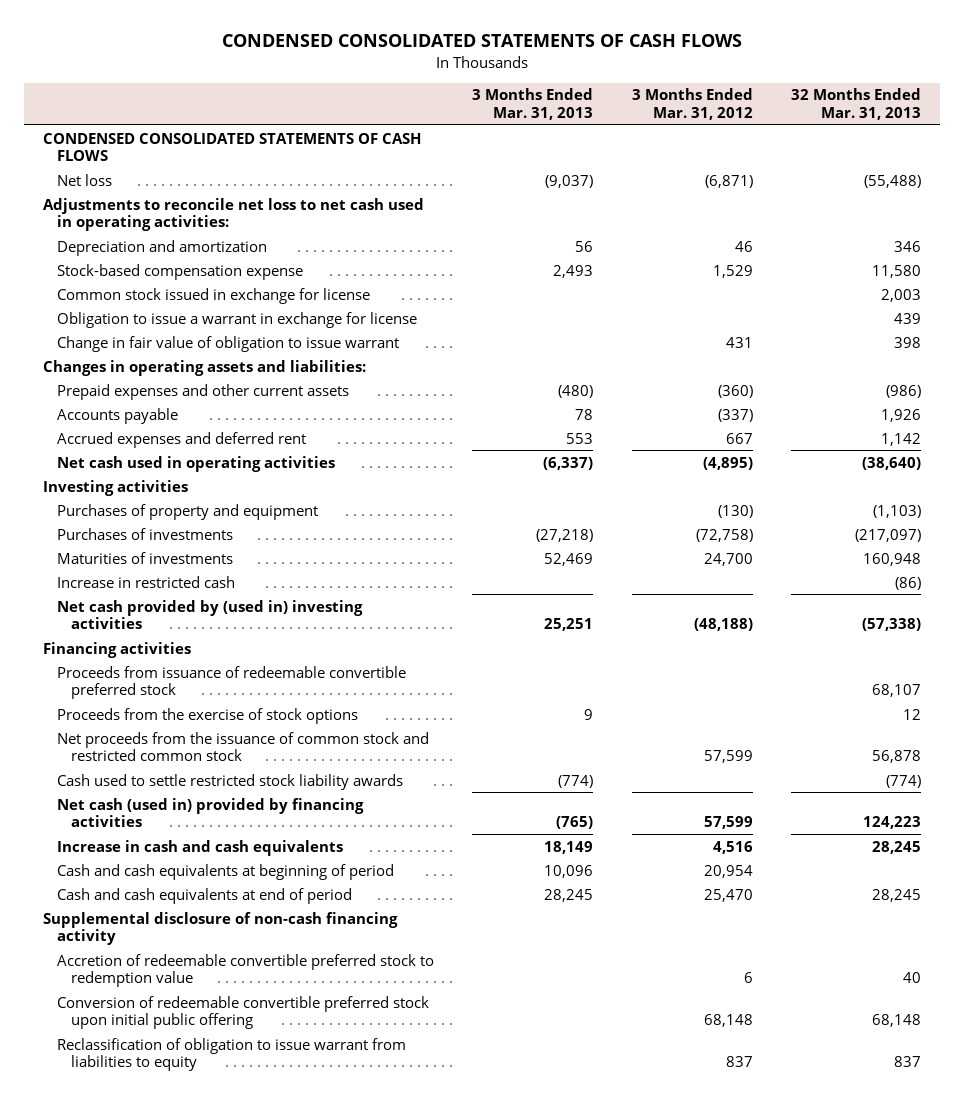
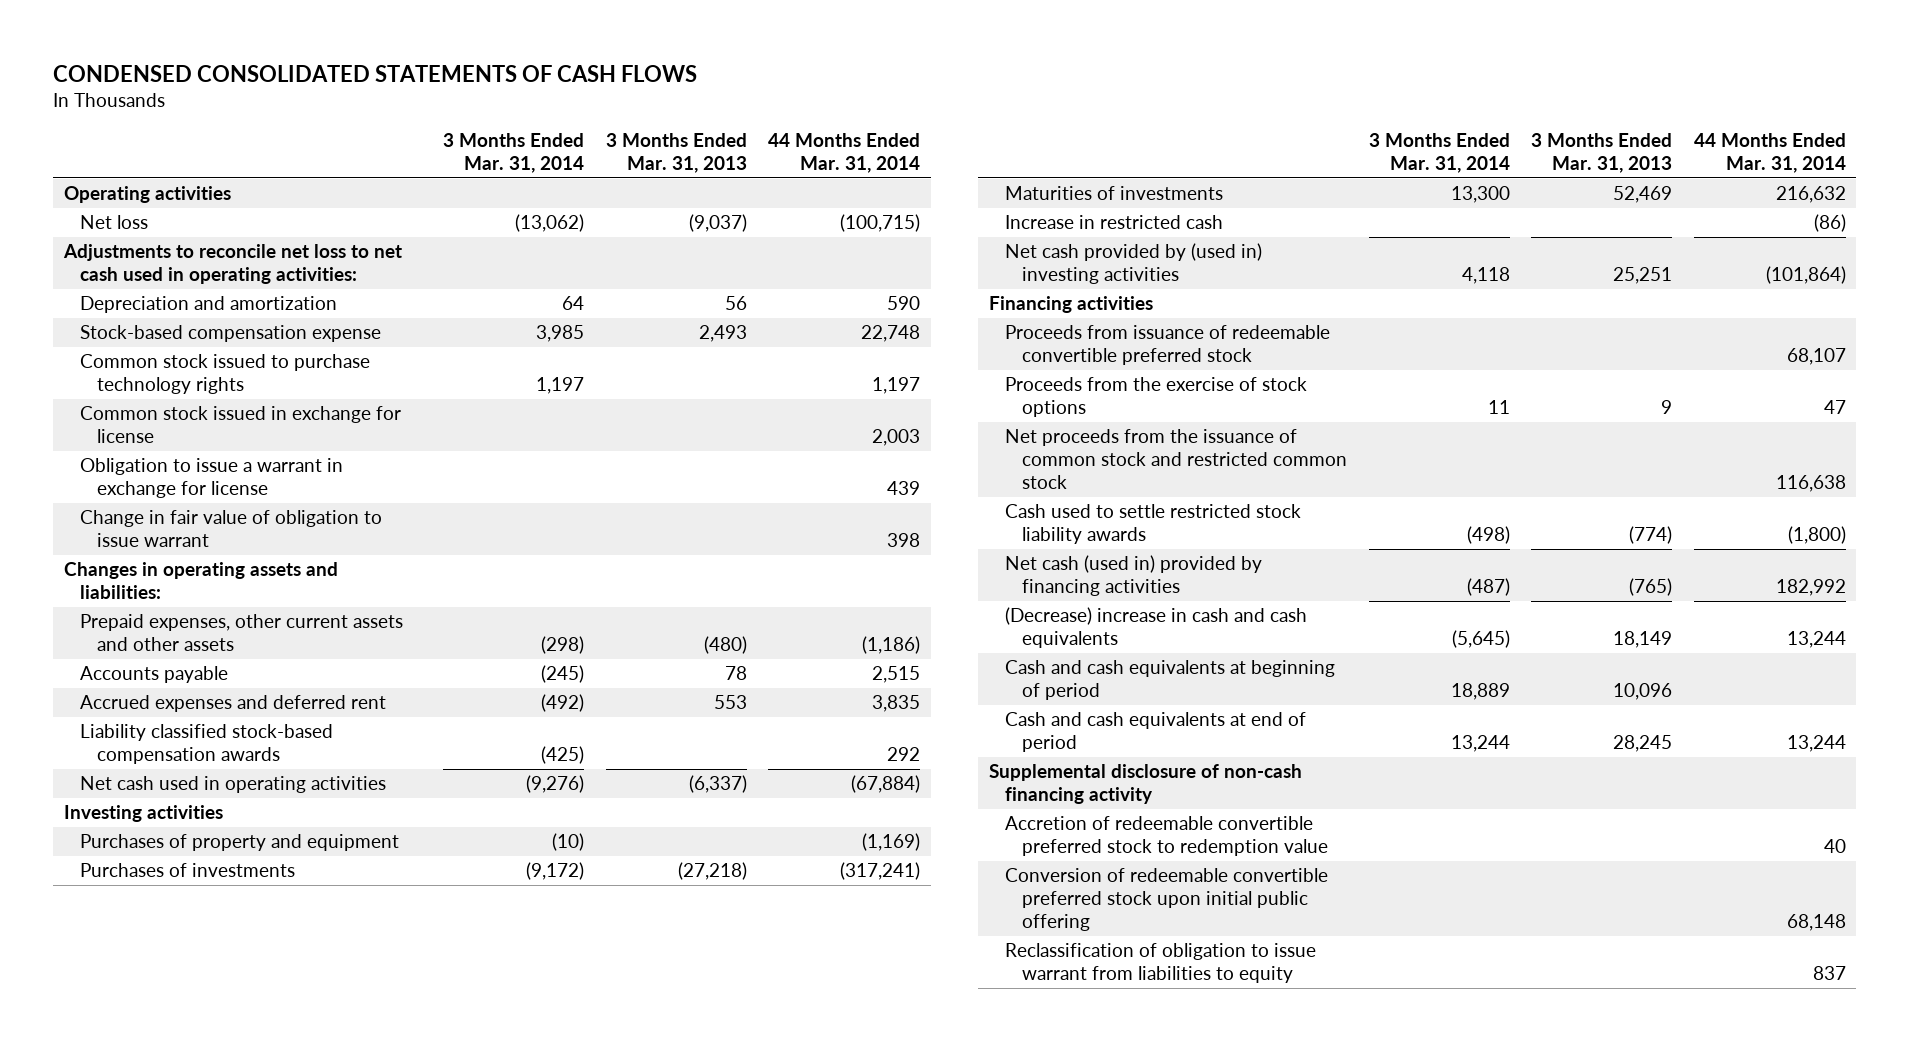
- | 3 Months Ended Mar. 31, 2013 | 3 Months Ended Mar. 31, 2012 | 32 Months Ended Mar. 31, 2013
+ | 3 Months Ended Mar. 31, 2014 | 3 Months Ended Mar. 31, 2013 | 44 Months Ended Mar. 31, 2014
- CONDENSED CONSOLIDATED STATEMENTS OF CASH FLOWS
+ Operating activities
+ Common stock issued to purchase technology rights | 1,197 | | 1,197
- Prepaid expenses and other current assets | (480) | (360) | (986)
+ Prepaid expenses, other current assets and other assets | (298) | (480) | (1,186)
+ Liability classified stock-based compensation awards | (425) | | 292
- Increase in cash and cash equivalents | 18,149 | 4,516 | 28,245
+ (Decrease) increase in cash and cash equivalents | (5,645) | 18,149 | 13,244

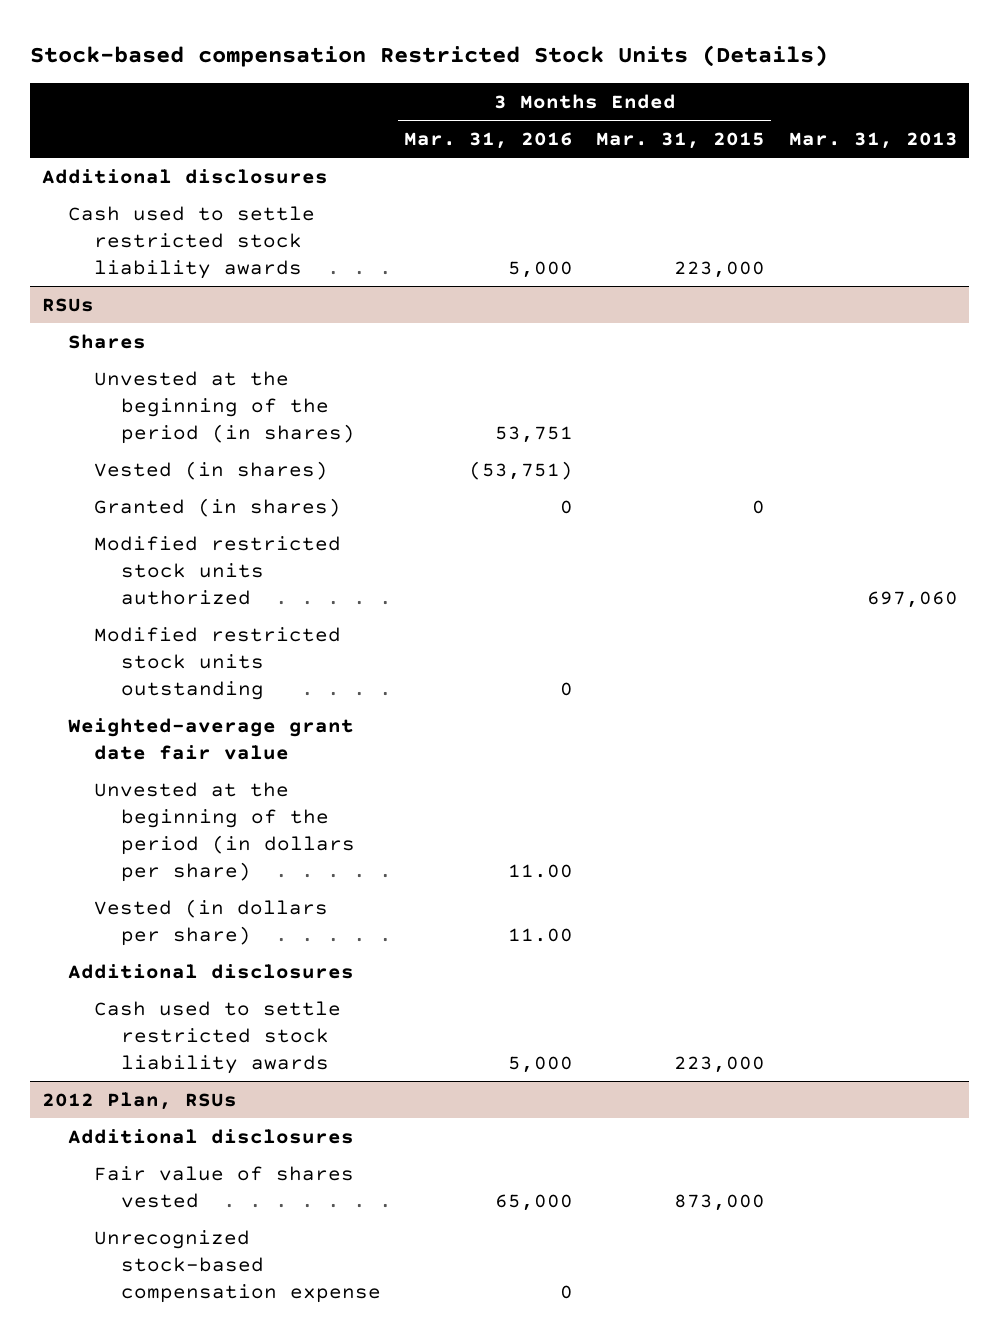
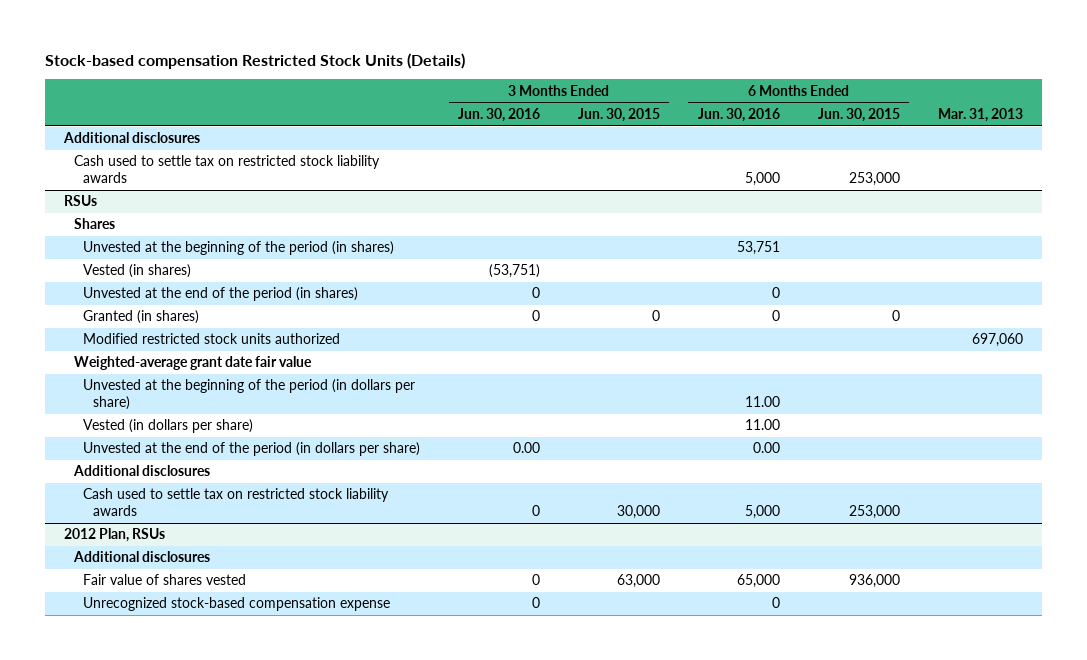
- | 3 Months Ended Mar. 31, 2016 | 3 Months Ended Mar. 31, 2015 | Mar. 31, 2013
+ | 3 Months Ended Jun. 30, 2016 | 3 Months Ended Jun. 30, 2015 | 6 Months Ended Jun. 30, 2016 | 6 Months Ended Jun. 30, 2015 | Mar. 31, 2013
- Cash used to settle restricted stock liability awards | 5,000 | 223,000 |
+ Cash used to settle tax on restricted stock liability awards | | | 5,000 | 253,000 |
@ RSUs
+ Unvested at the end of the period (in shares) | 0 | | 0 | |
- Modified restricted stock units outstanding | 0 | |
+ Unvested at the end of the period (in dollars per share) | 0.00 | | 0.00 | |
- Cash used to settle restricted stock liability awards | 5,000 | 223,000 |
+ Cash used to settle tax on restricted stock liability awards | 0 | 30,000 | 5,000 | 253,000 |

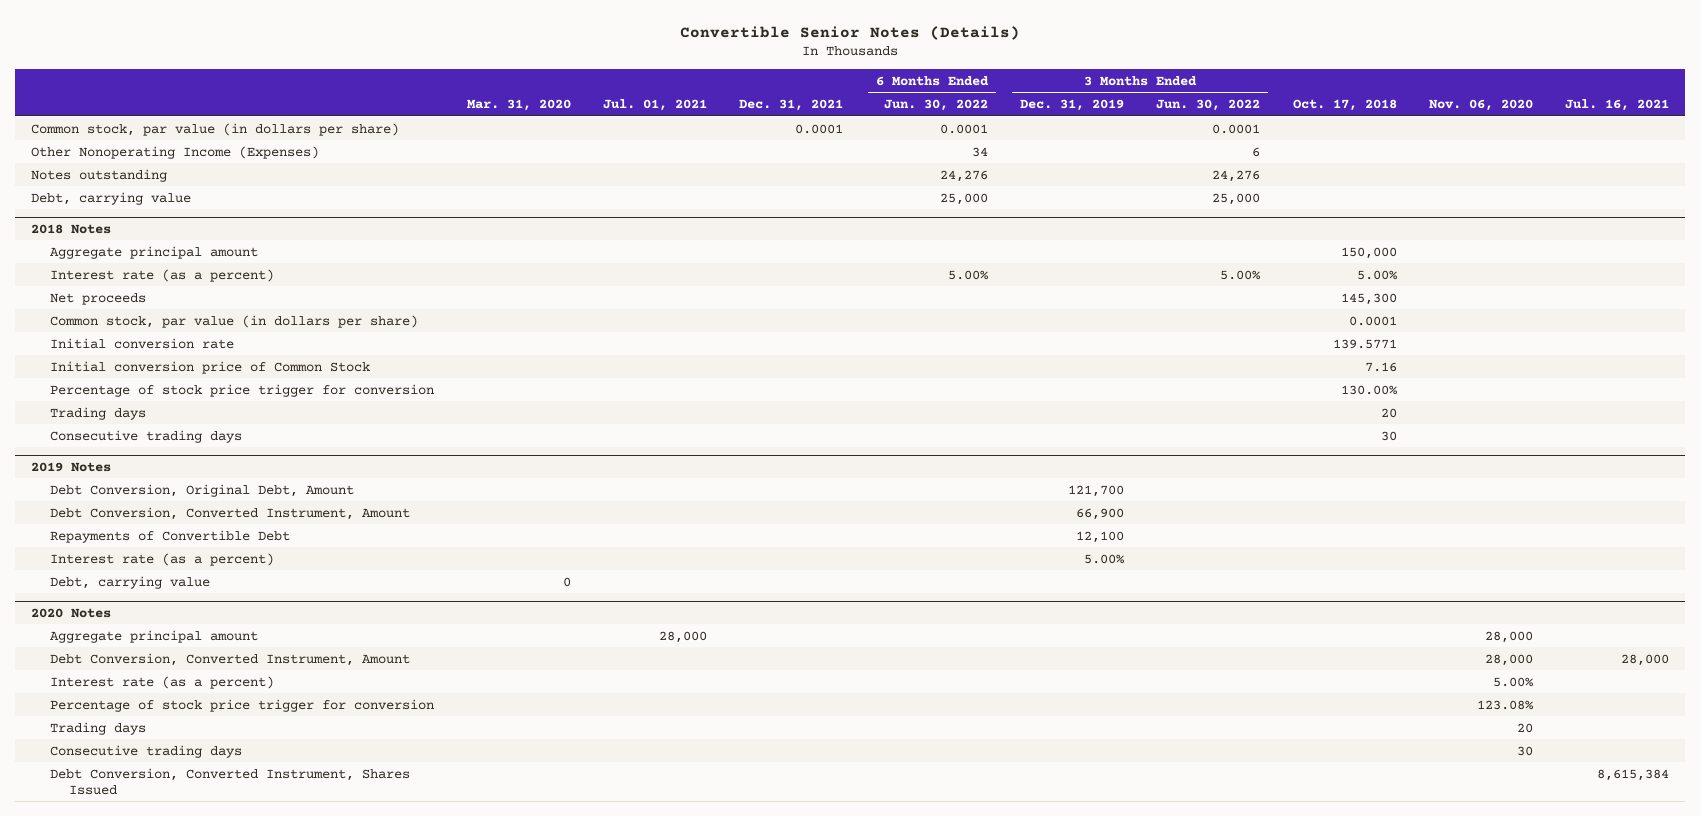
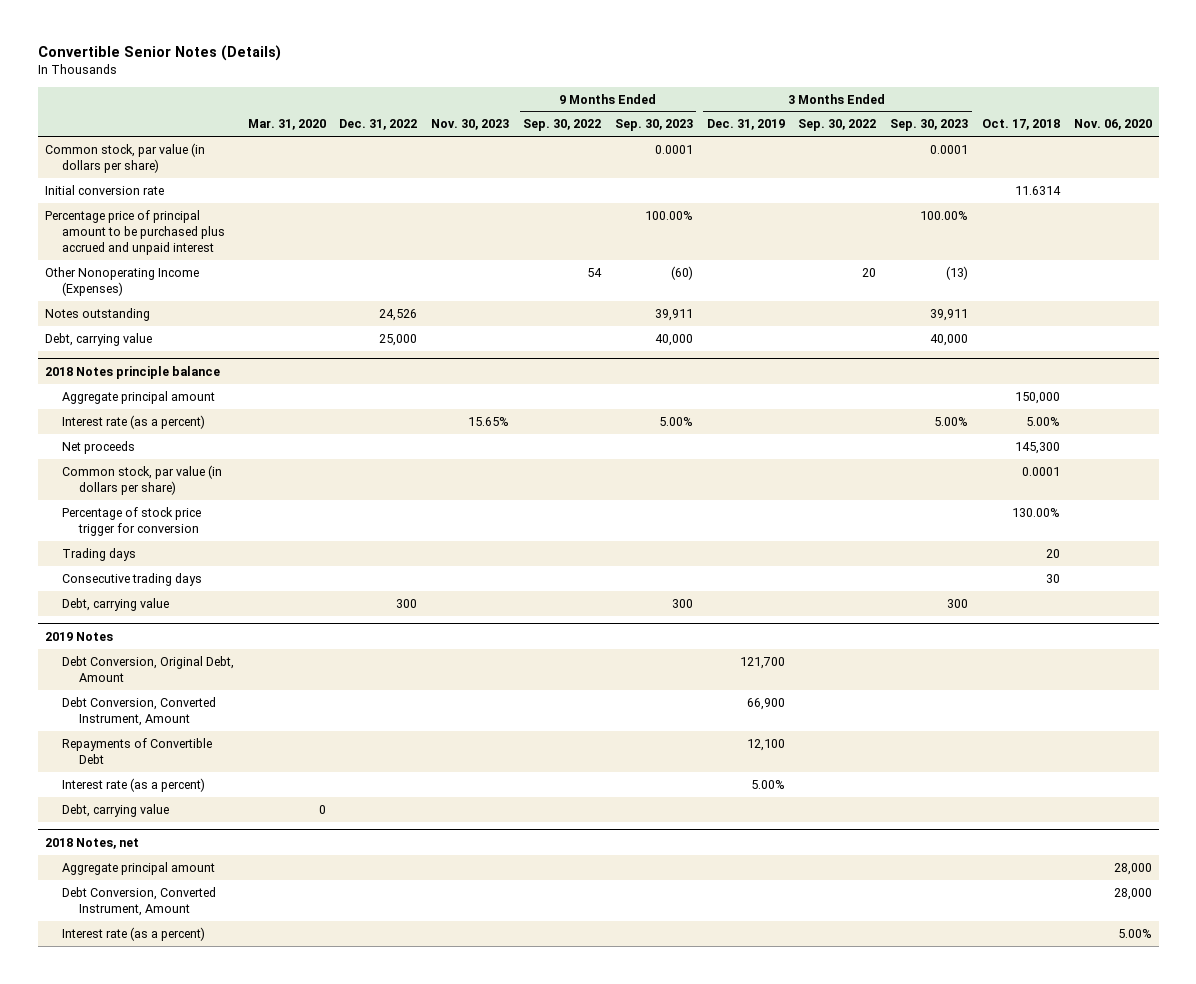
- | Mar. 31, 2020 | Jul. 01, 2021 | Dec. 31, 2021 | 6 Months Ended Jun. 30, 2022 | 3 Months Ended Dec. 31, 2019 | 3 Months Ended Jun. 30, 2022 | Oct. 17, 2018 | Nov. 06, 2020 | Jul. 16, 2021
+ | Mar. 31, 2020 | Dec. 31, 2022 | Nov. 30, 2023 | 9 Months Ended Sep. 30, 2022 | 9 Months Ended Sep. 30, 2023 | 3 Months Ended Dec. 31, 2019 | 3 Months Ended Sep. 30, 2022 | 3 Months Ended Sep. 30, 2023 | Oct. 17, 2018 | Nov. 06, 2020
+ Initial conversion rate | | | | | | | | | 11.6314 |
+ Percentage price of principal amount to be purchased plus accrued and unpaid interest | | | | | 100.00% | | | 100.00% | |
- 2018 Notes
+ 2018 Notes principle balance
- Initial conversion rate | | | | | | | 139.5771 | |
- Initial conversion price of Common Stock | | | | | | | 7.16 | |
+ Debt, carrying value | | 300 | | | 300 | | | 300 | |
- 2020 Notes
+ 2018 Notes, net
- Percentage of stock price trigger for conversion | | | | | | | | 123.08% |
- Trading days | | | | | | | | 20 |
- Consecutive trading days | | | | | | | | 30 |
- Debt Conversion, Converted Instrument, Shares Issued | | | | | | | | | 8,615,384

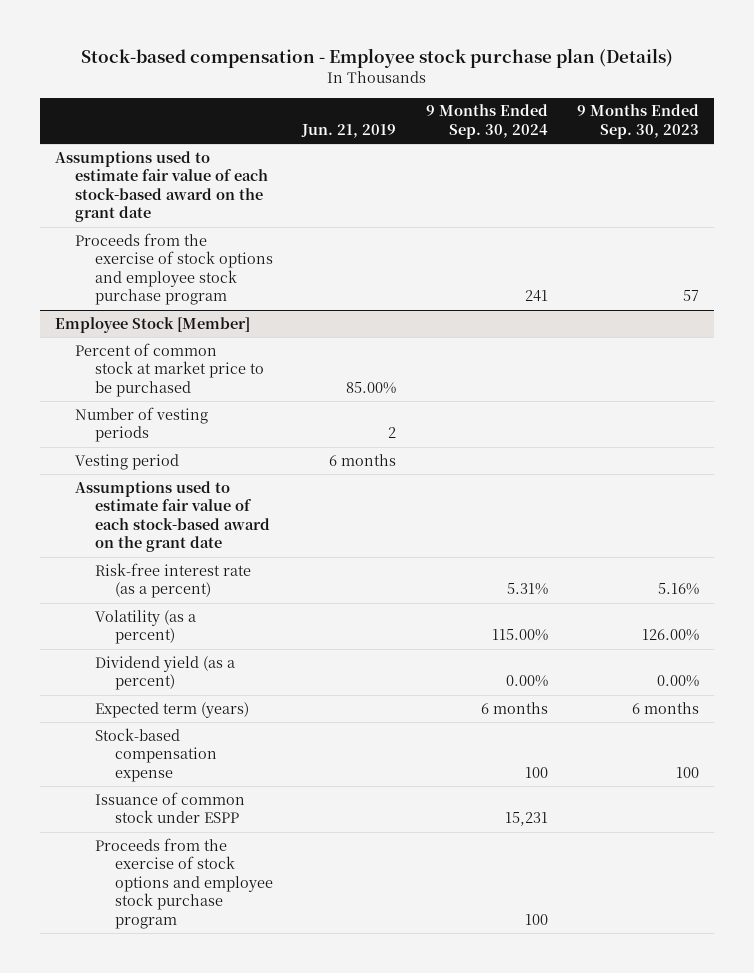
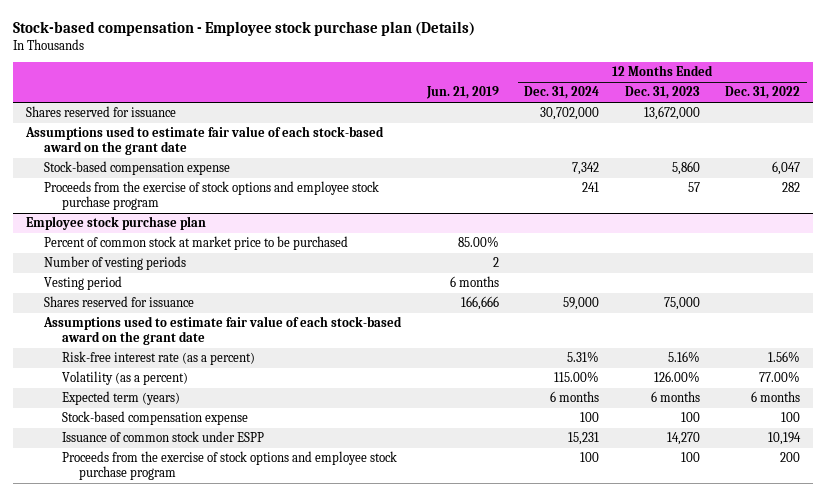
- | Jun. 21, 2019 | 9 Months Ended Sep. 30, 2024 | 9 Months Ended Sep. 30, 2023
+ | Jun. 21, 2019 | 12 Months Ended Dec. 31, 2024 | 12 Months Ended Dec. 31, 2023 | 12 Months Ended Dec. 31, 2022
+ Shares reserved for issuance | | 30,702,000 | 13,672,000 |
+ Stock-based compensation expense | | 7,342 | 5,860 | 6,047
- Employee Stock [Member]
+ Employee stock purchase plan
+ Shares reserved for issuance | 166,666 | 59,000 | 75,000 |
- Dividend yield (as a percent) | | 0.00% | 0.00%

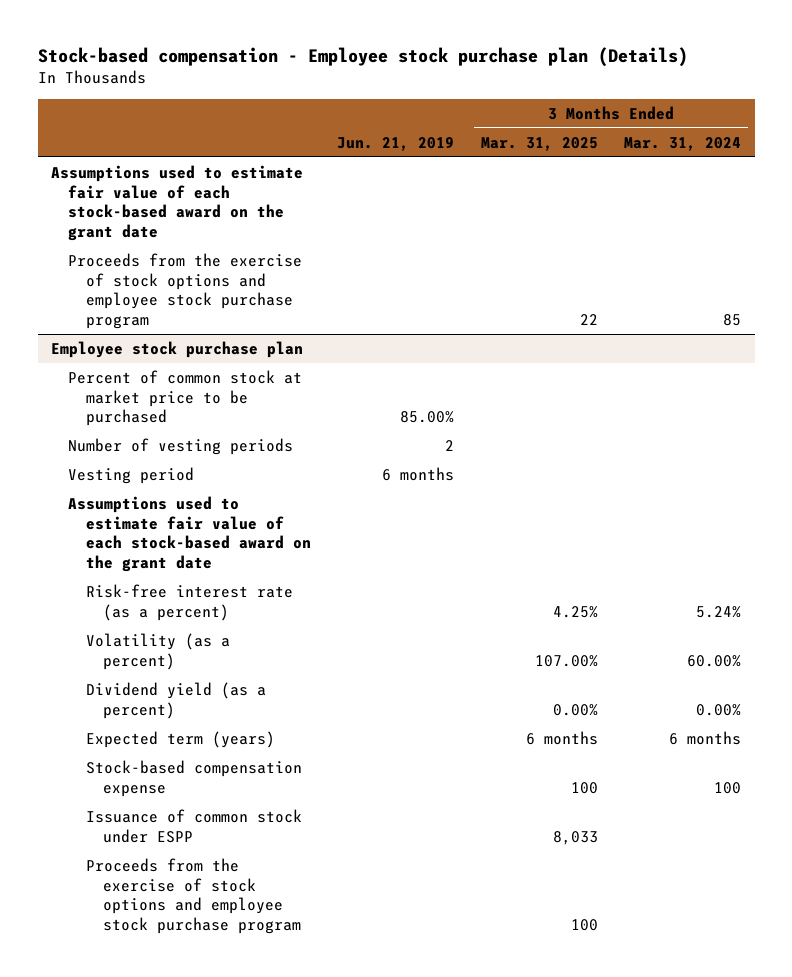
- | Jun. 21, 2019 | 12 Months Ended Dec. 31, 2024 | 12 Months Ended Dec. 31, 2023 | 12 Months Ended Dec. 31, 2022
+ | Jun. 21, 2019 | 3 Months Ended Mar. 31, 2025 | 3 Months Ended Mar. 31, 2024
- Shares reserved for issuance | | 30,702,000 | 13,672,000 |
- Stock-based compensation expense | | 7,342 | 5,860 | 6,047
@ Employee stock purchase plan
- Shares reserved for issuance | 166,666 | 59,000 | 75,000 |
+ Dividend yield (as a percent) | | 0.00% | 0.00%

